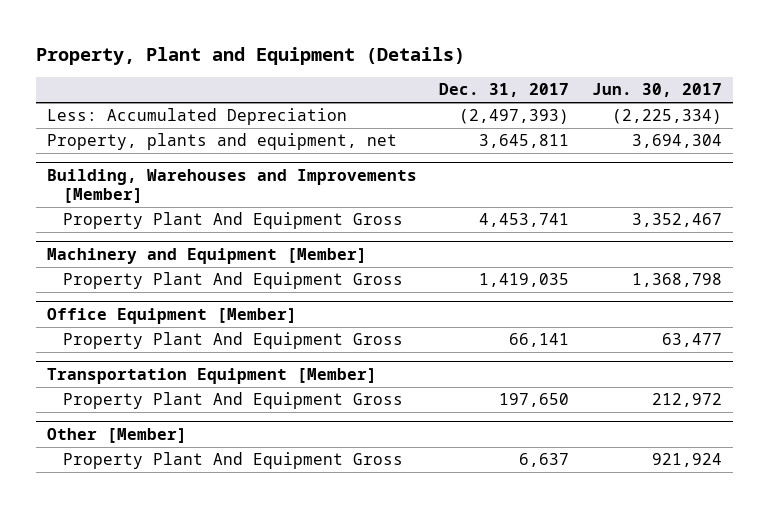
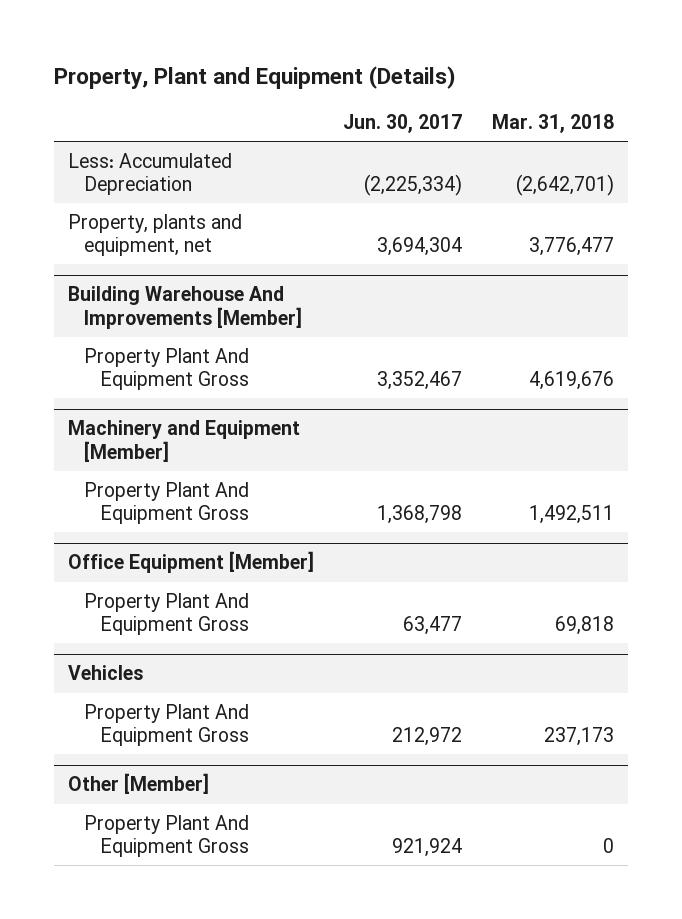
- | Dec. 31, 2017 | Jun. 30, 2017
+ | Jun. 30, 2017 | Mar. 31, 2018
- Building, Warehouses and Improvements [Member]
+ Building Warehouse And Improvements [Member]
- Transportation Equipment [Member]
+ Vehicles

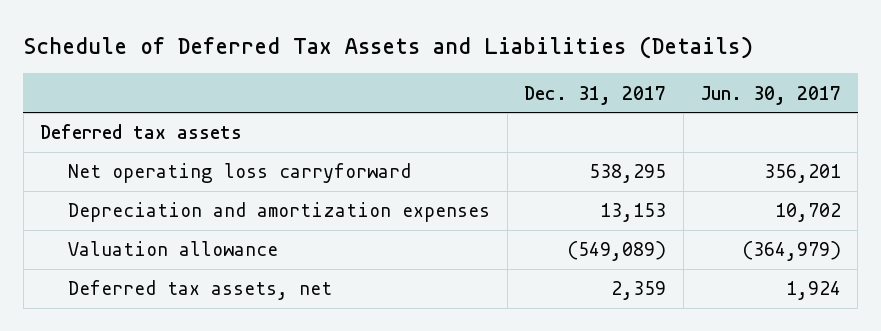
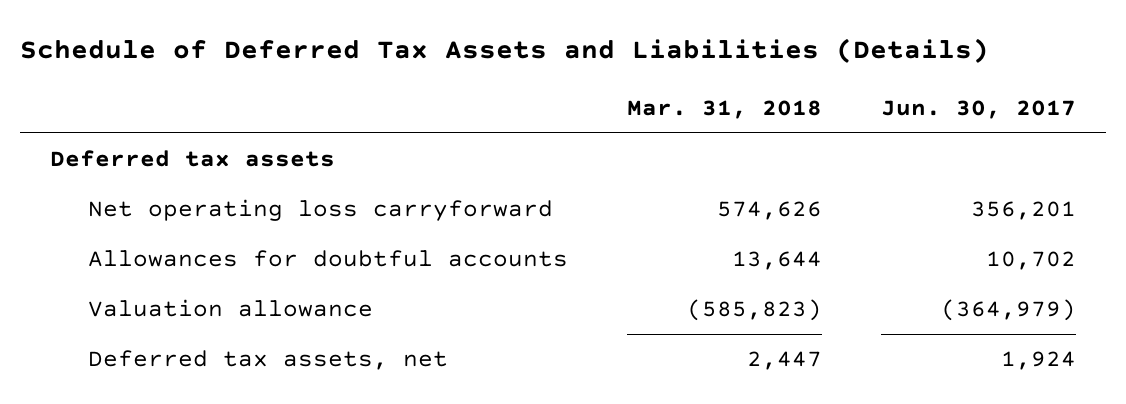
- | Dec. 31, 2017 | Jun. 30, 2017
+ | Mar. 31, 2018 | Jun. 30, 2017
- Depreciation and amortization expenses | 13,153 | 10,702
+ Allowances for doubtful accounts | 13,644 | 10,702

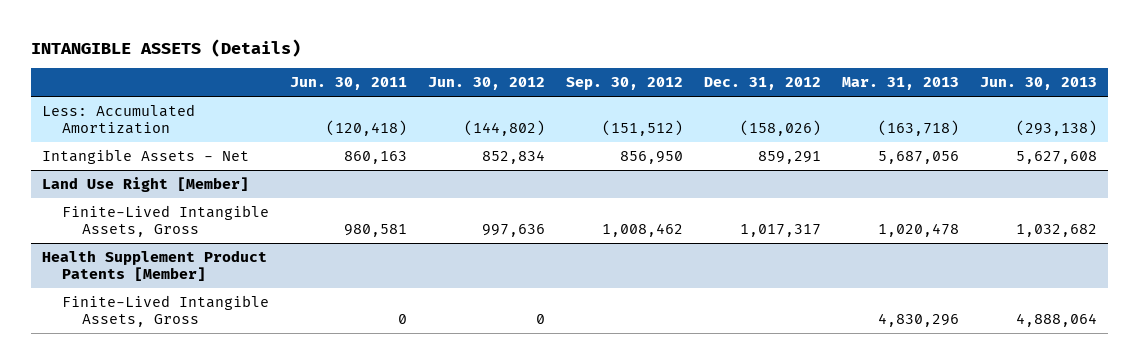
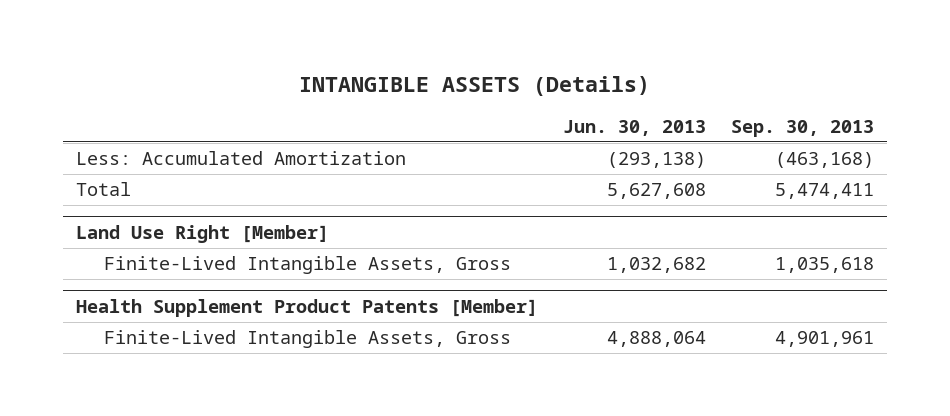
- | Jun. 30, 2011 | Jun. 30, 2012 | Sep. 30, 2012 | Dec. 31, 2012 | Mar. 31, 2013 | Jun. 30, 2013
+ | Jun. 30, 2013 | Sep. 30, 2013
- Intangible Assets - Net | 860,163 | 852,834 | 856,950 | 859,291 | 5,687,056 | 5,627,608
+ Total | 5,627,608 | 5,474,411

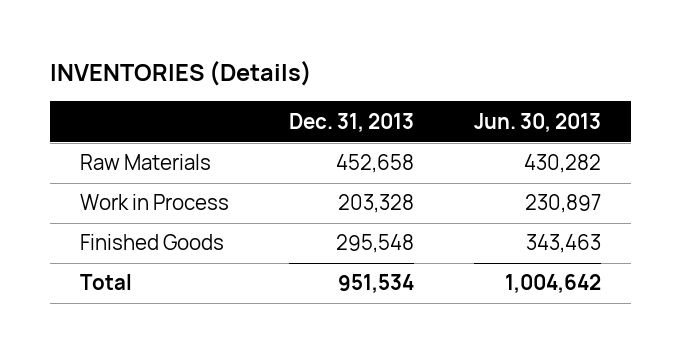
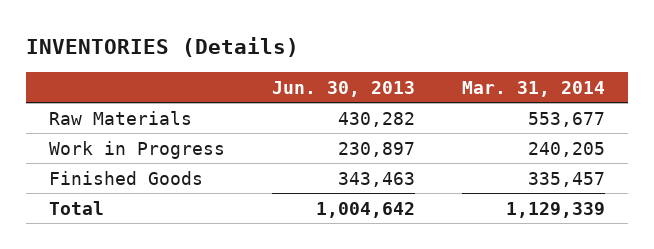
- | Dec. 31, 2013 | Jun. 30, 2013
+ | Jun. 30, 2013 | Mar. 31, 2014
- Work in Process | 203,328 | 230,897
+ Work in Progress | 230,897 | 240,205

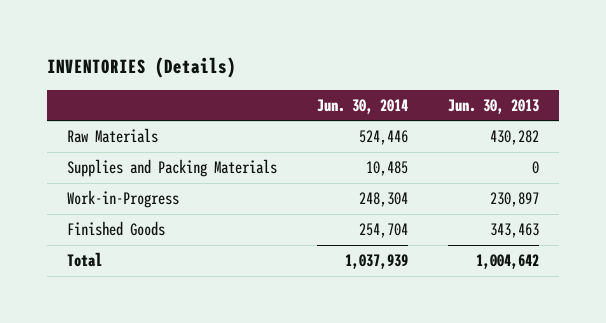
- | Jun. 30, 2013 | Mar. 31, 2014
+ | Jun. 30, 2014 | Jun. 30, 2013
- Work in Progress | 230,897 | 240,205
+ Supplies and Packing Materials | 10,485 | 0
+ Work-in-Progress | 248,304 | 230,897

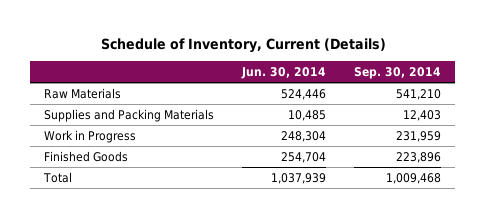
- INVENTORIES (Details)
+ Schedule of Inventory, Current (Details)
- | Jun. 30, 2014 | Jun. 30, 2013
+ | Jun. 30, 2014 | Sep. 30, 2014
- Work-in-Progress | 248,304 | 230,897
+ Work in Progress | 248,304 | 231,959

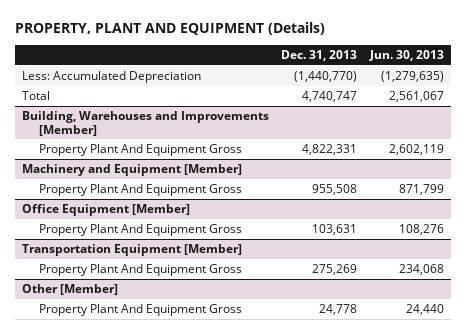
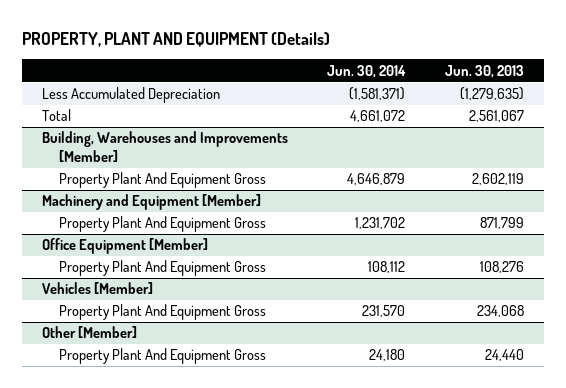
- | Dec. 31, 2013 | Jun. 30, 2013
+ | Jun. 30, 2014 | Jun. 30, 2013
- Less: Accumulated Depreciation | (1,440,770) | (1,279,635)
+ Less Accumulated Depreciation | (1,581,371) | (1,279,635)
- Transportation Equipment [Member]
+ Vehicles [Member]

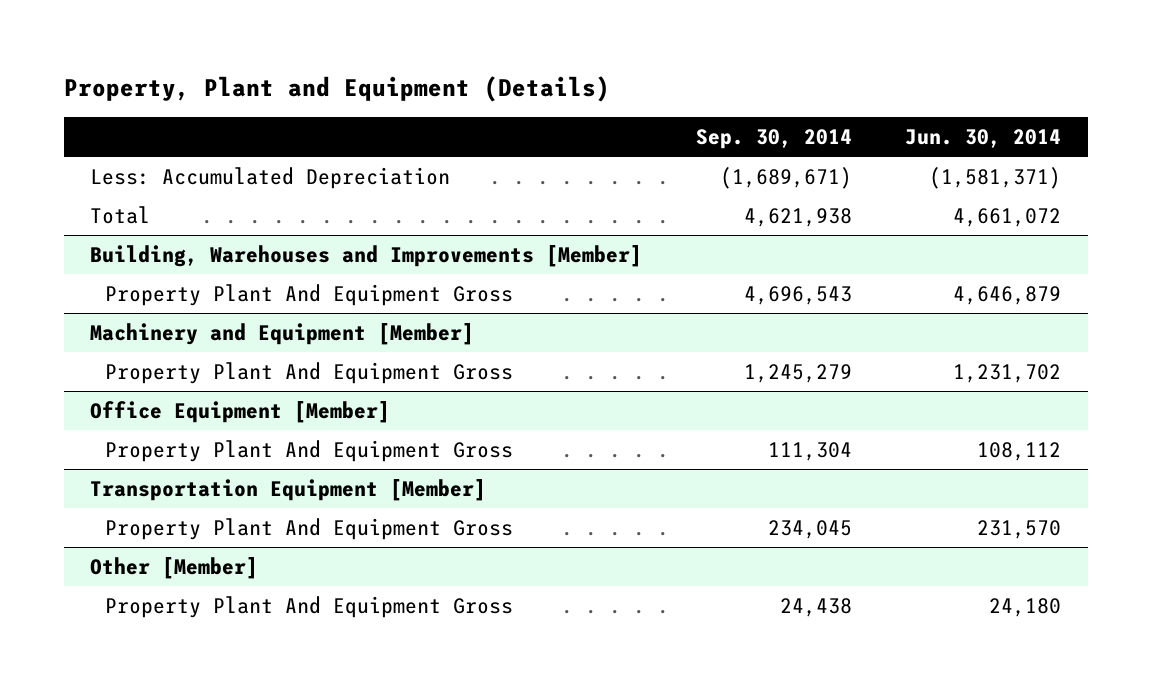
- PROPERTY, PLANT AND EQUIPMENT (Details)
+ Property, Plant and Equipment (Details)
- | Jun. 30, 2014 | Jun. 30, 2013
+ | Sep. 30, 2014 | Jun. 30, 2014
- Less Accumulated Depreciation | (1,581,371) | (1,279,635)
+ Less: Accumulated Depreciation | (1,689,671) | (1,581,371)
- Vehicles [Member]
+ Transportation Equipment [Member]

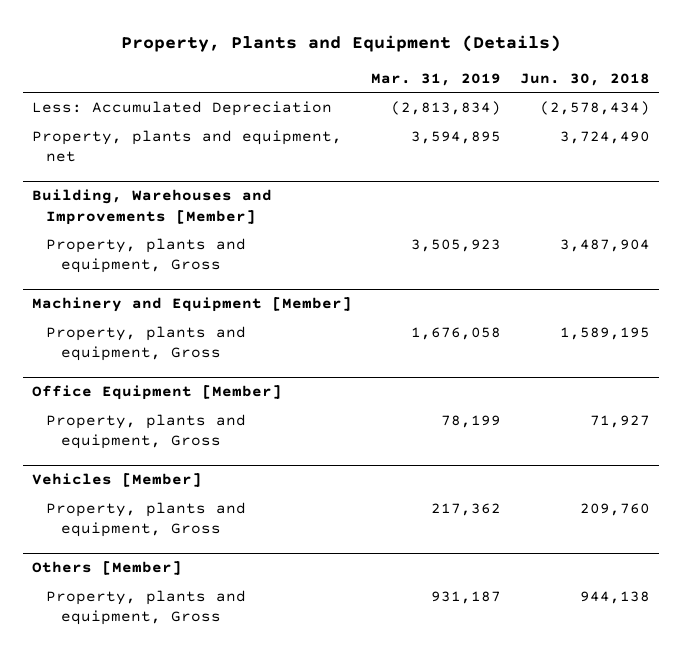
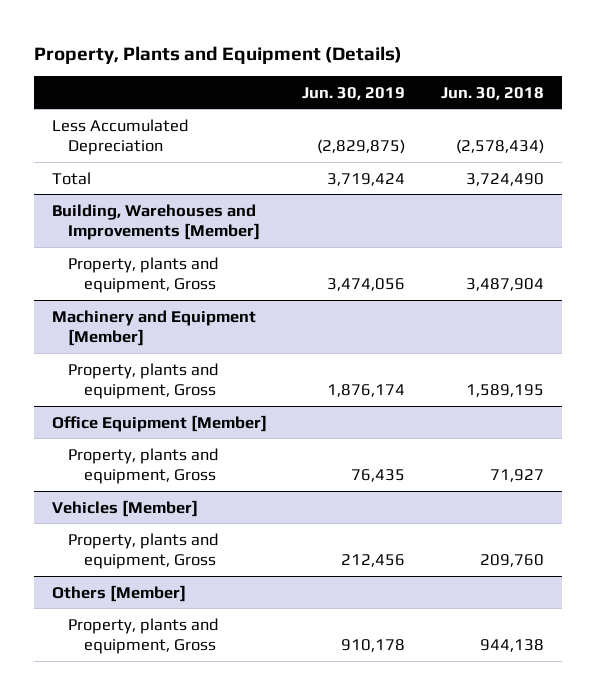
- | Mar. 31, 2019 | Jun. 30, 2018
+ | Jun. 30, 2019 | Jun. 30, 2018
- Less: Accumulated Depreciation | (2,813,834) | (2,578,434)
- Property, plants and equipment, net | 3,594,895 | 3,724,490
+ Less Accumulated Depreciation | (2,829,875) | (2,578,434)
+ Total | 3,719,424 | 3,724,490

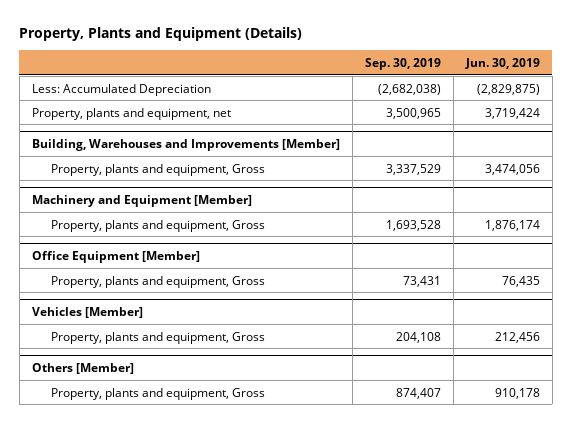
- | Jun. 30, 2019 | Jun. 30, 2018
+ | Sep. 30, 2019 | Jun. 30, 2019
- Less Accumulated Depreciation | (2,829,875) | (2,578,434)
- Total | 3,719,424 | 3,724,490
+ Less: Accumulated Depreciation | (2,682,038) | (2,829,875)
+ Property, plants and equipment, net | 3,500,965 | 3,719,424

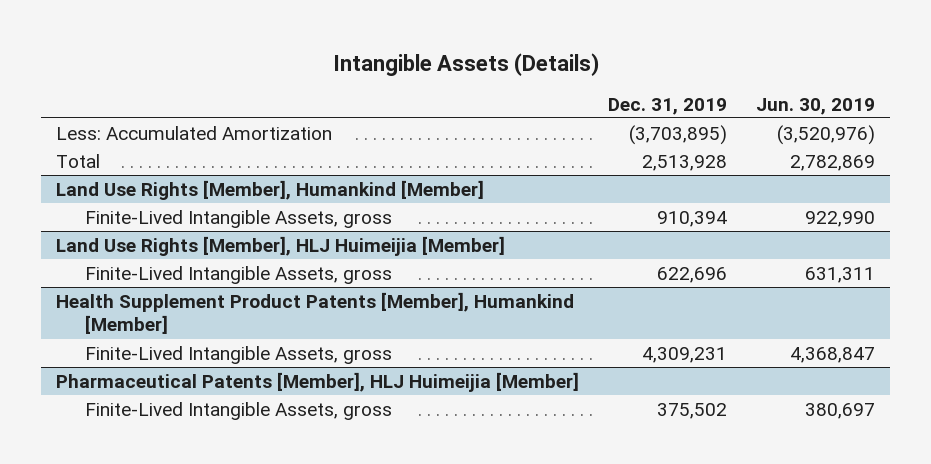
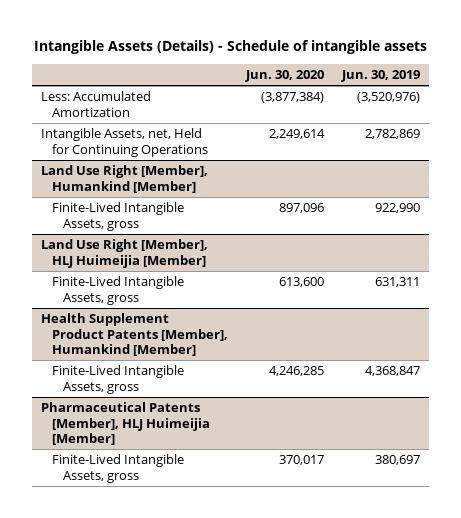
- Intangible Assets (Details)
+ Intangible Assets (Details) - Schedule of intangible assets
- | Dec. 31, 2019 | Jun. 30, 2019
+ | Jun. 30, 2020 | Jun. 30, 2019
- Total | 2,513,928 | 2,782,869
- Land Use Rights [Member], Humankind [Member]
+ Intangible Assets, net, Held for Continuing Operations | 2,249,614 | 2,782,869
+ Land Use Right [Member], Humankind [Member]
- Land Use Rights [Member], HLJ Huimeijia [Member]
+ Land Use Right [Member], HLJ Huimeijia [Member]

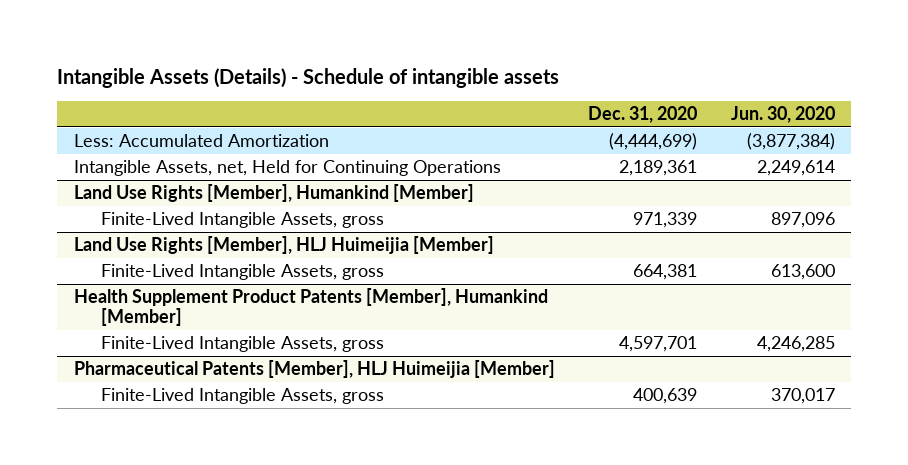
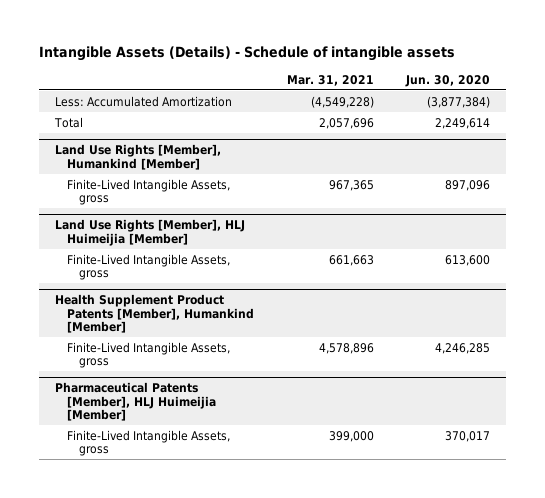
- | Dec. 31, 2020 | Jun. 30, 2020
+ | Mar. 31, 2021 | Jun. 30, 2020
- Intangible Assets, net, Held for Continuing Operations | 2,189,361 | 2,249,614
+ Total | 2,057,696 | 2,249,614

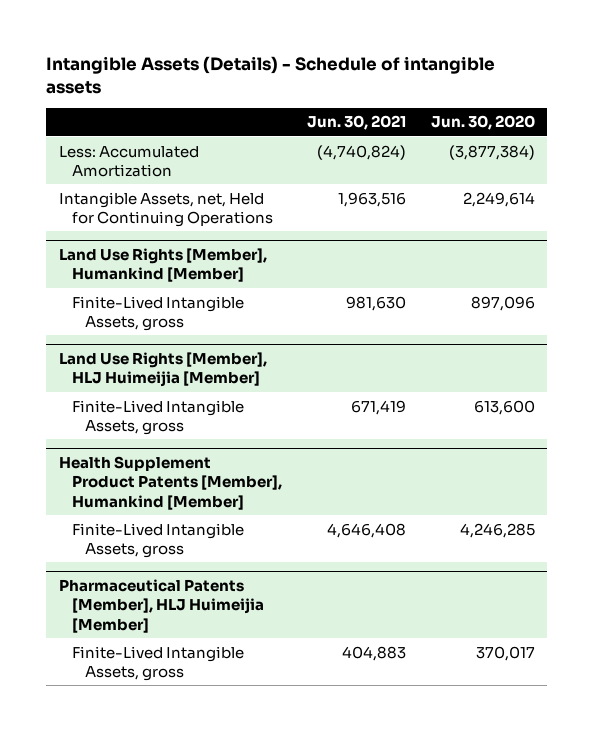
- | Mar. 31, 2021 | Jun. 30, 2020
+ | Jun. 30, 2021 | Jun. 30, 2020
- Total | 2,057,696 | 2,249,614
+ Intangible Assets, net, Held for Continuing Operations | 1,963,516 | 2,249,614

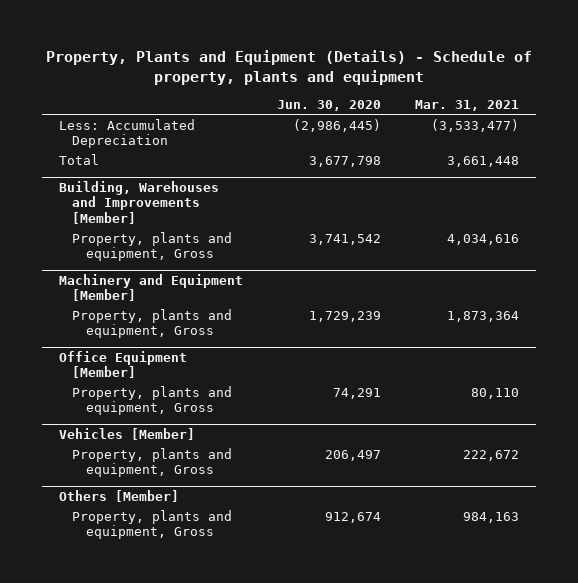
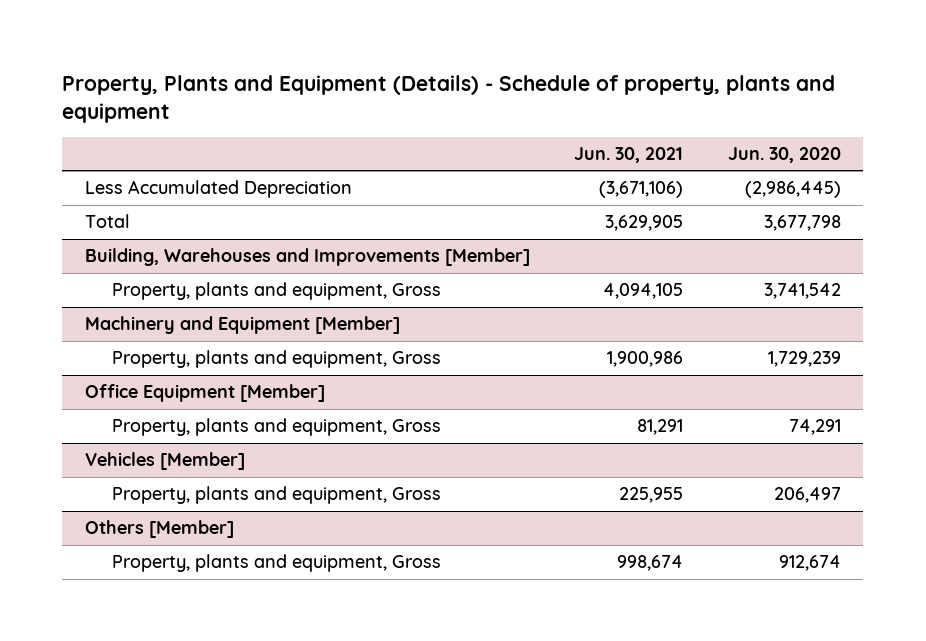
- | Jun. 30, 2020 | Mar. 31, 2021
+ | Jun. 30, 2021 | Jun. 30, 2020
- Less: Accumulated Depreciation | (2,986,445) | (3,533,477)
+ Less Accumulated Depreciation | (3,671,106) | (2,986,445)

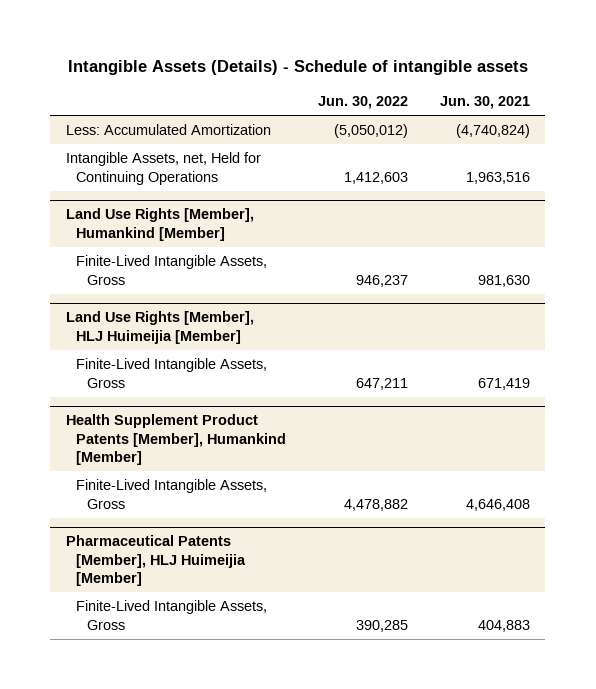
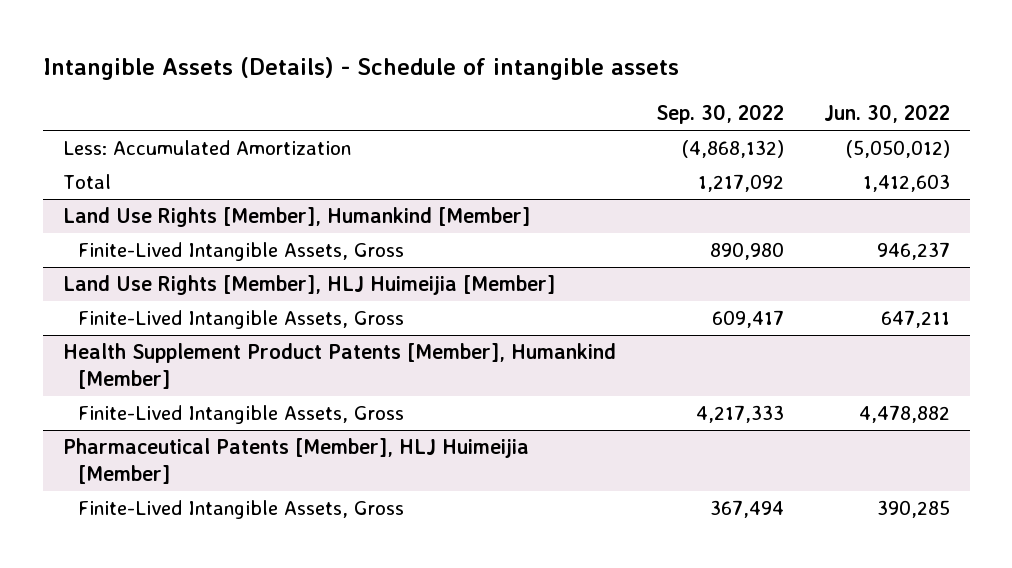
- | Jun. 30, 2022 | Jun. 30, 2021
+ | Sep. 30, 2022 | Jun. 30, 2022
- Intangible Assets, net, Held for Continuing Operations | 1,412,603 | 1,963,516
+ Total | 1,217,092 | 1,412,603

